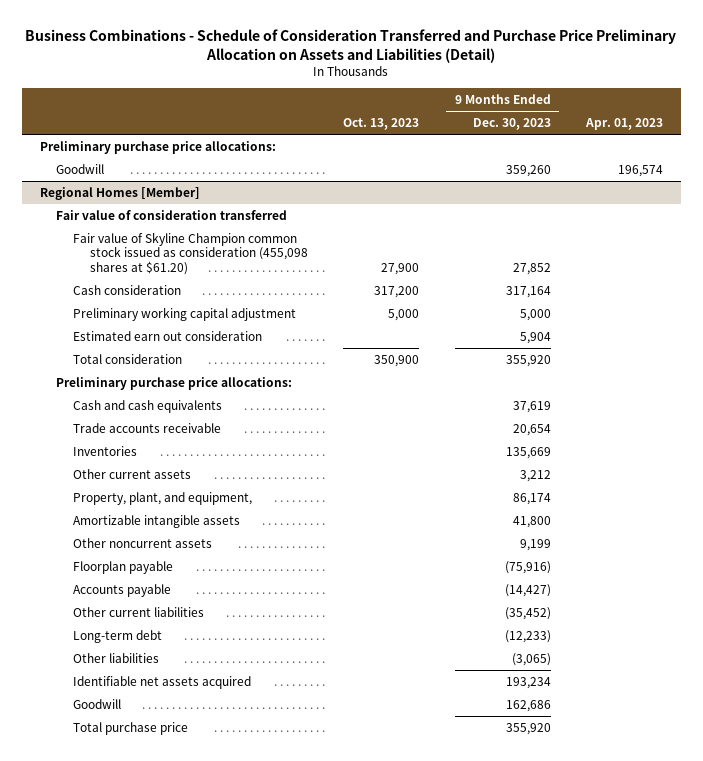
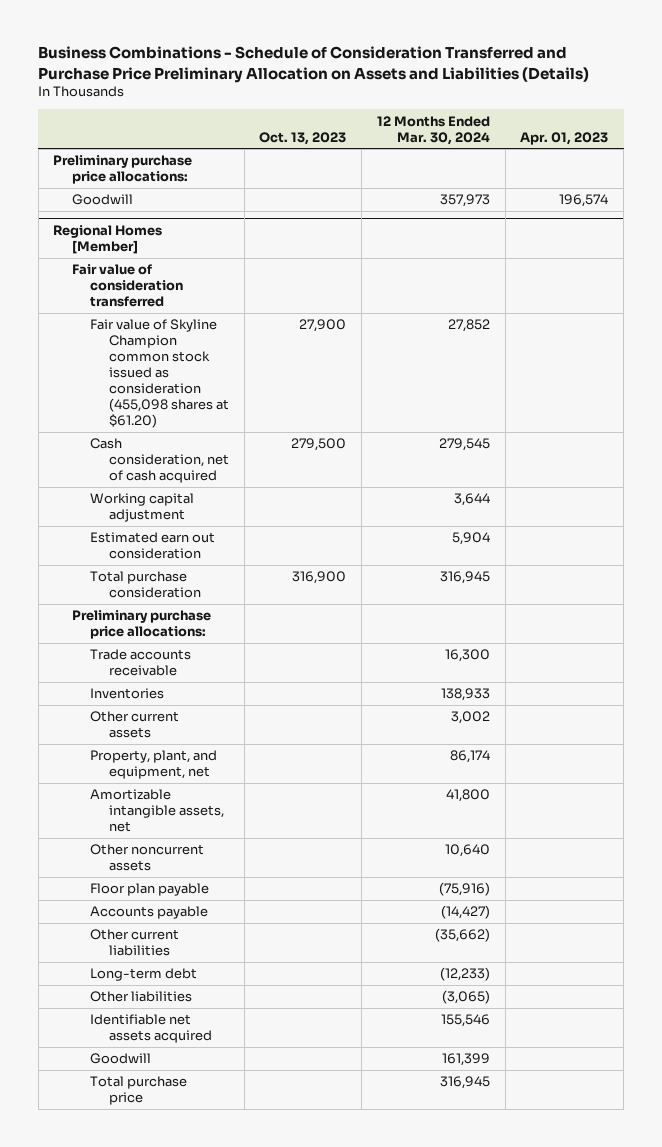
- Business Combinations - Schedule of Consideration Transferred and Purchase Price Preliminary Allocation on Assets and Liabilities (Detail)
+ Business Combinations - Schedule of Consideration Transferred and Purchase Price Preliminary Allocation on Assets and Liabilities (Details)
- | Oct. 13, 2023 | 9 Months Ended Dec. 30, 2023 | Apr. 01, 2023
+ | Oct. 13, 2023 | 12 Months Ended Mar. 30, 2024 | Apr. 01, 2023
@ Regional Homes [Member]
- Cash consideration | 317,200 | 317,164 |
- Preliminary working capital adjustment | 5,000 | 5,000 |
+ Cash consideration, net of cash acquired | 279,500 | 279,545 |
+ Working capital adjustment | | 3,644 |
- Total consideration | 350,900 | 355,920 |
+ Total purchase consideration | 316,900 | 316,945 |
- Cash and cash equivalents | | 37,619 |
- Property, plant, and equipment, | | 86,174 |
- Amortizable intangible assets | | 41,800 |
+ Property, plant, and equipment, net | | 86,174 |
+ Amortizable intangible assets, net | | 41,800 |
- Floorplan payable | | (75,916) |
+ Floor plan payable | | (75,916) |

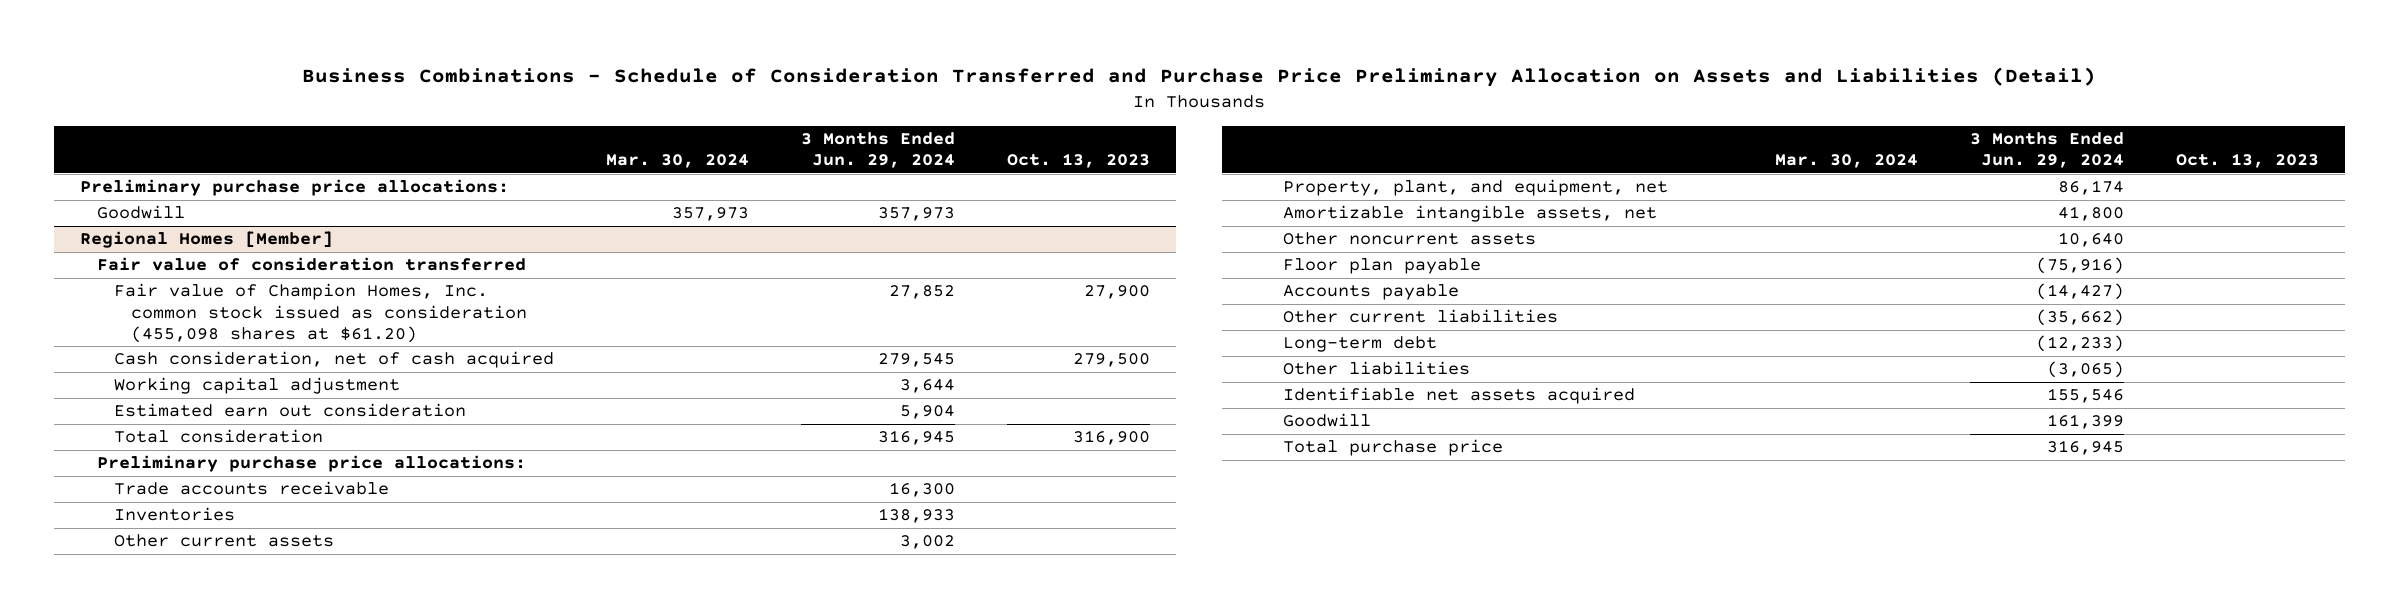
- Business Combinations - Schedule of Consideration Transferred and Purchase Price Preliminary Allocation on Assets and Liabilities (Details)
+ Business Combinations - Schedule of Consideration Transferred and Purchase Price Preliminary Allocation on Assets and Liabilities (Detail)
- | Oct. 13, 2023 | 12 Months Ended Mar. 30, 2024 | Apr. 01, 2023
+ | Mar. 30, 2024 | 3 Months Ended Jun. 29, 2024 | Oct. 13, 2023
@ Regional Homes [Member]
- Fair value of Skyline Champion common stock issued as consideration (455,098 shares at $61.20) | 27,900 | 27,852 |
+ Fair value of Champion Homes, Inc. common stock issued as consideration (455,098 shares at $61.20) | | 27,852 | 27,900
- Total purchase consideration | 316,900 | 316,945 |
+ Total consideration | | 316,945 | 316,900

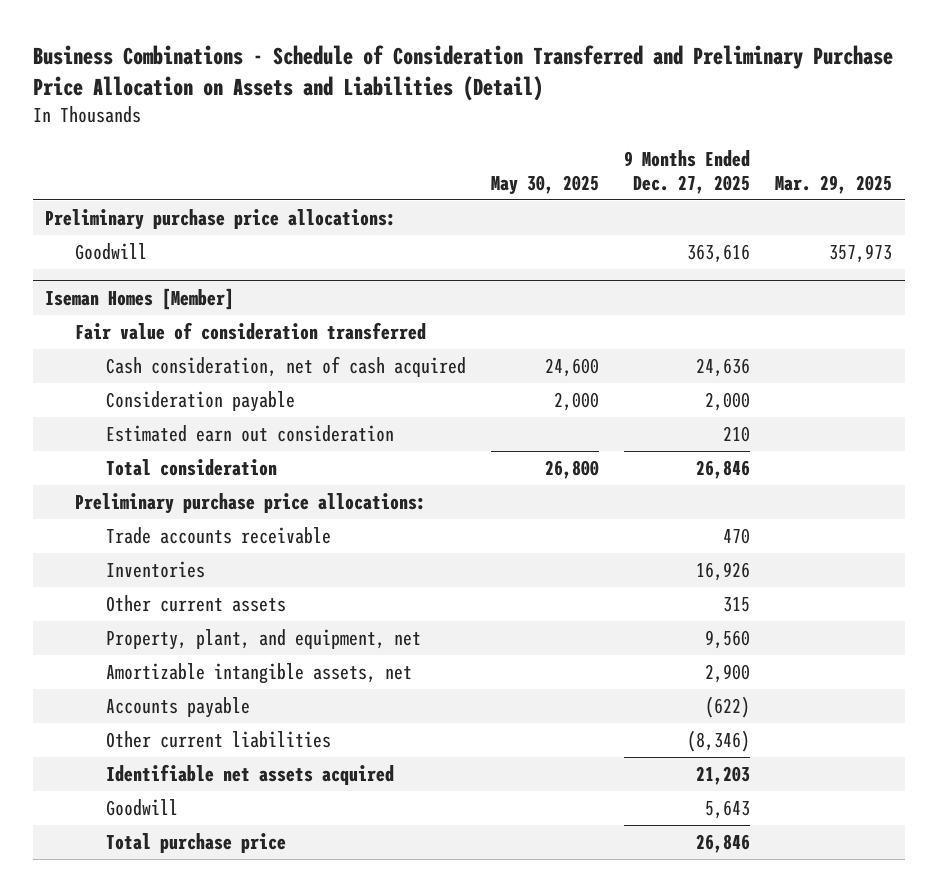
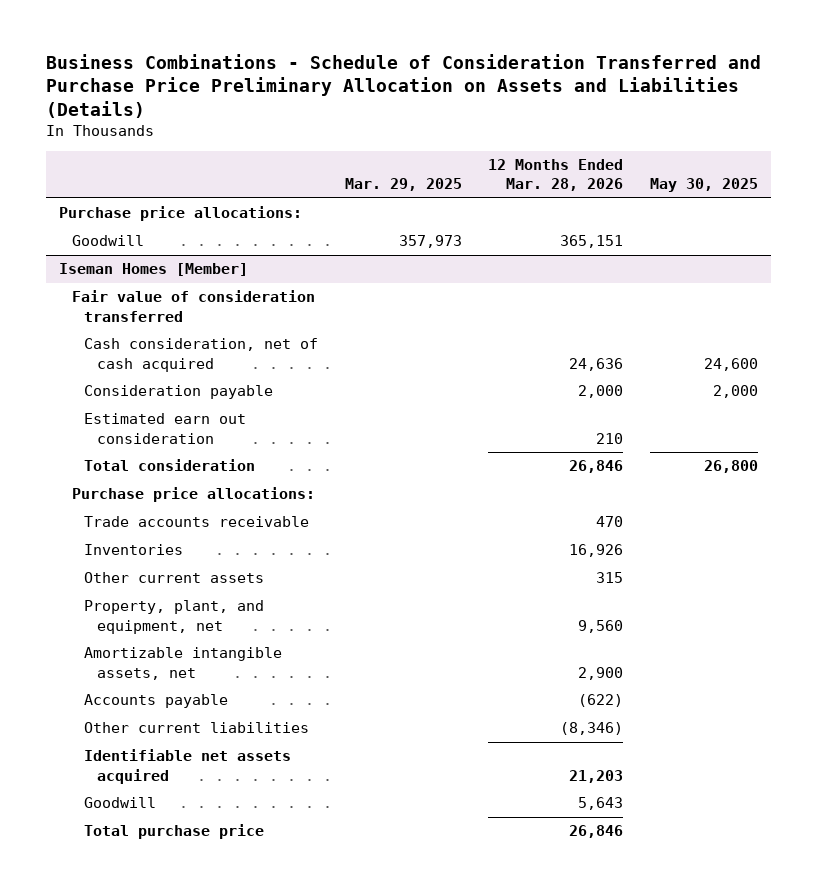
- Business Combinations - Schedule of Consideration Transferred and Preliminary Purchase Price Allocation on Assets and Liabilities (Detail)
+ Business Combinations - Schedule of Consideration Transferred and Purchase Price Preliminary Allocation on Assets and Liabilities (Details)
- | May 30, 2025 | 9 Months Ended Dec. 27, 2025 | Mar. 29, 2025
+ | Mar. 29, 2025 | 12 Months Ended Mar. 28, 2026 | May 30, 2025
- Preliminary purchase price allocations:
+ Purchase price allocations:
@ Iseman Homes [Member]
- Preliminary purchase price allocations:
+ Purchase price allocations:

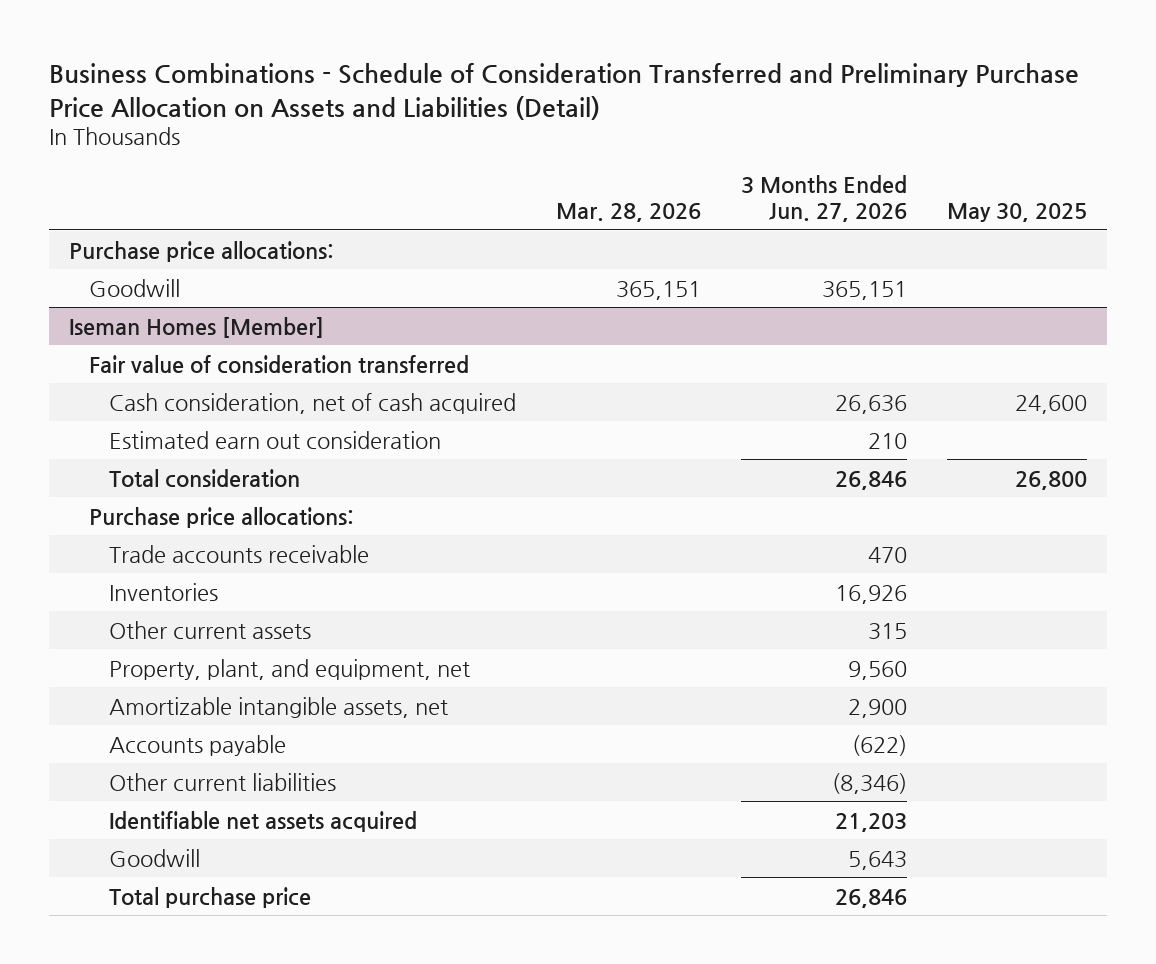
- Business Combinations - Schedule of Consideration Transferred and Purchase Price Preliminary Allocation on Assets and Liabilities (Details)
+ Business Combinations - Schedule of Consideration Transferred and Preliminary Purchase Price Allocation on Assets and Liabilities (Detail)
- | Mar. 29, 2025 | 12 Months Ended Mar. 28, 2026 | May 30, 2025
+ | Mar. 28, 2026 | 3 Months Ended Jun. 27, 2026 | May 30, 2025
@ Iseman Homes [Member]
- Consideration payable | | 2,000 | 2,000

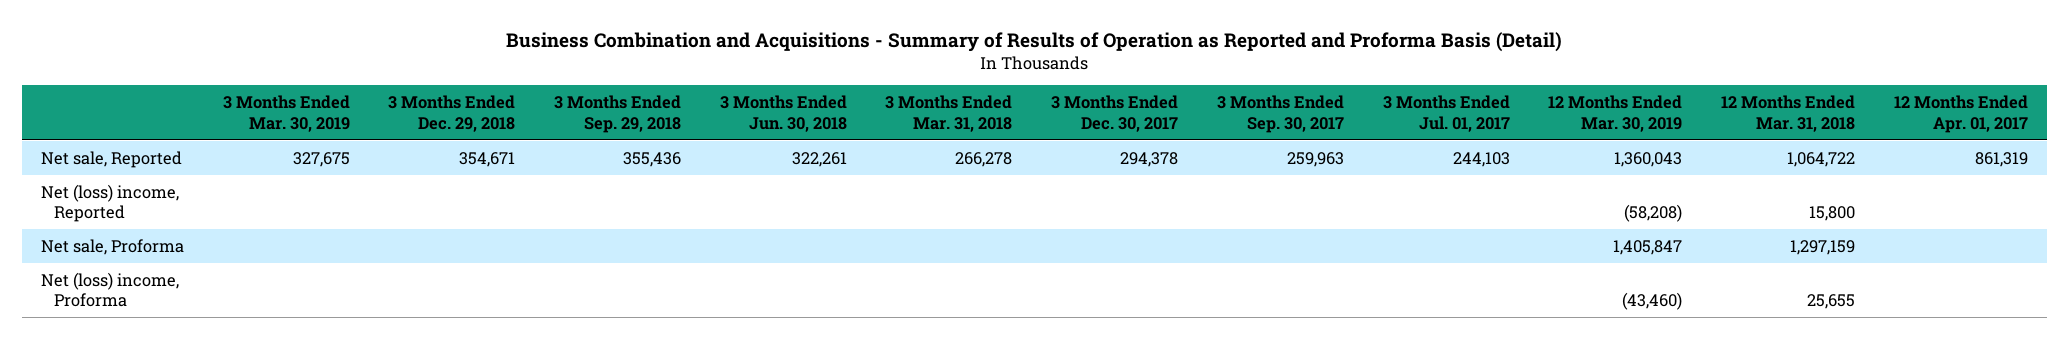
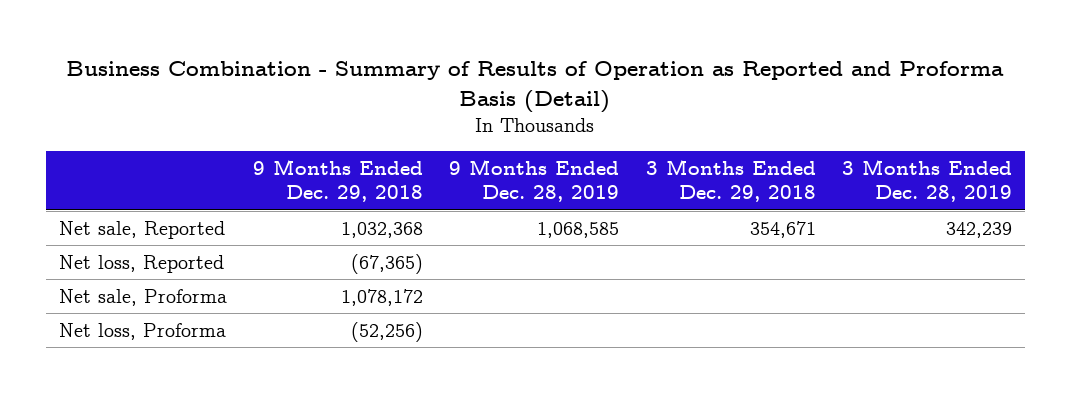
- Business Combination and Acquisitions - Summary of Results of Operation as Reported and Proforma Basis (Detail)
+ Business Combination - Summary of Results of Operation as Reported and Proforma Basis (Detail)
- | 3 Months Ended Mar. 30, 2019 | 3 Months Ended Dec. 29, 2018 | 3 Months Ended Sep. 29, 2018 | 3 Months Ended Jun. 30, 2018 | 3 Months Ended Mar. 31, 2018 | 3 Months Ended Dec. 30, 2017 | 3 Months Ended Sep. 30, 2017 | 3 Months Ended Jul. 01, 2017 | 12 Months Ended Mar. 30, 2019 | 12 Months Ended Mar. 31, 2018 | 12 Months Ended Apr. 01, 2017
+ | 9 Months Ended Dec. 29, 2018 | 9 Months Ended Dec. 28, 2019 | 3 Months Ended Dec. 29, 2018 | 3 Months Ended Dec. 28, 2019
- Net (loss) income, Reported | | | | | | | | | (58,208) | 15,800 |
+ Net loss, Reported | (67,365) | | |
- Net (loss) income, Proforma | | | | | | | | | (43,460) | 25,655 |
+ Net loss, Proforma | (52,256) | | |

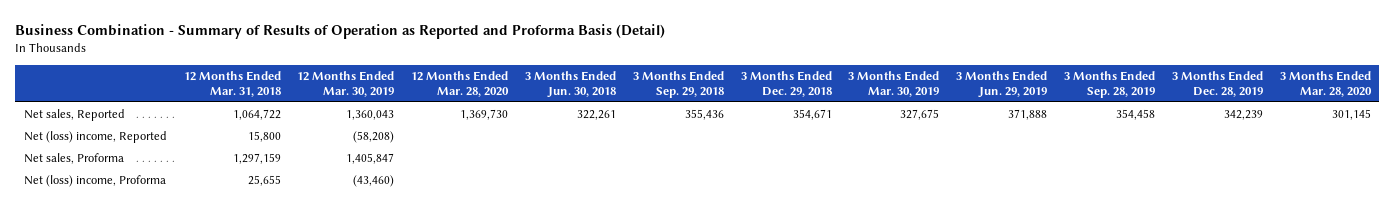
- | 9 Months Ended Dec. 29, 2018 | 9 Months Ended Dec. 28, 2019 | 3 Months Ended Dec. 29, 2018 | 3 Months Ended Dec. 28, 2019
+ | 12 Months Ended Mar. 31, 2018 | 12 Months Ended Mar. 30, 2019 | 12 Months Ended Mar. 28, 2020 | 3 Months Ended Jun. 30, 2018 | 3 Months Ended Sep. 29, 2018 | 3 Months Ended Dec. 29, 2018 | 3 Months Ended Mar. 30, 2019 | 3 Months Ended Jun. 29, 2019 | 3 Months Ended Sep. 28, 2019 | 3 Months Ended Dec. 28, 2019 | 3 Months Ended Mar. 28, 2020
- Net sale, Reported | 1,032,368 | 1,068,585 | 354,671 | 342,239
- Net loss, Reported | (67,365) | | |
- Net sale, Proforma | 1,078,172 | | |
- Net loss, Proforma | (52,256) | | |
+ Net sales, Reported | 1,064,722 | 1,360,043 | 1,369,730 | 322,261 | 355,436 | 354,671 | 327,675 | 371,888 | 354,458 | 342,239 | 301,145
+ Net (loss) income, Reported | 15,800 | (58,208) | | | | | | | | |
+ Net sales, Proforma | 1,297,159 | 1,405,847 | | | | | | | | |
+ Net (loss) income, Proforma | 25,655 | (43,460) | | | | | | | | |

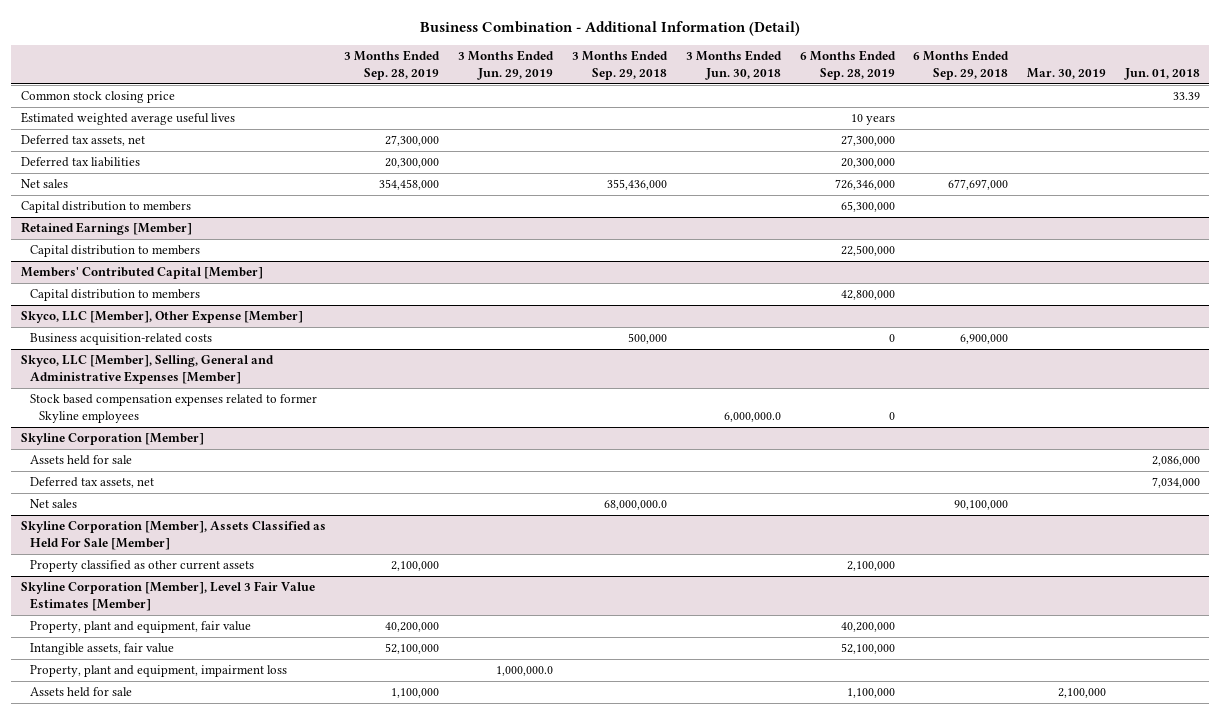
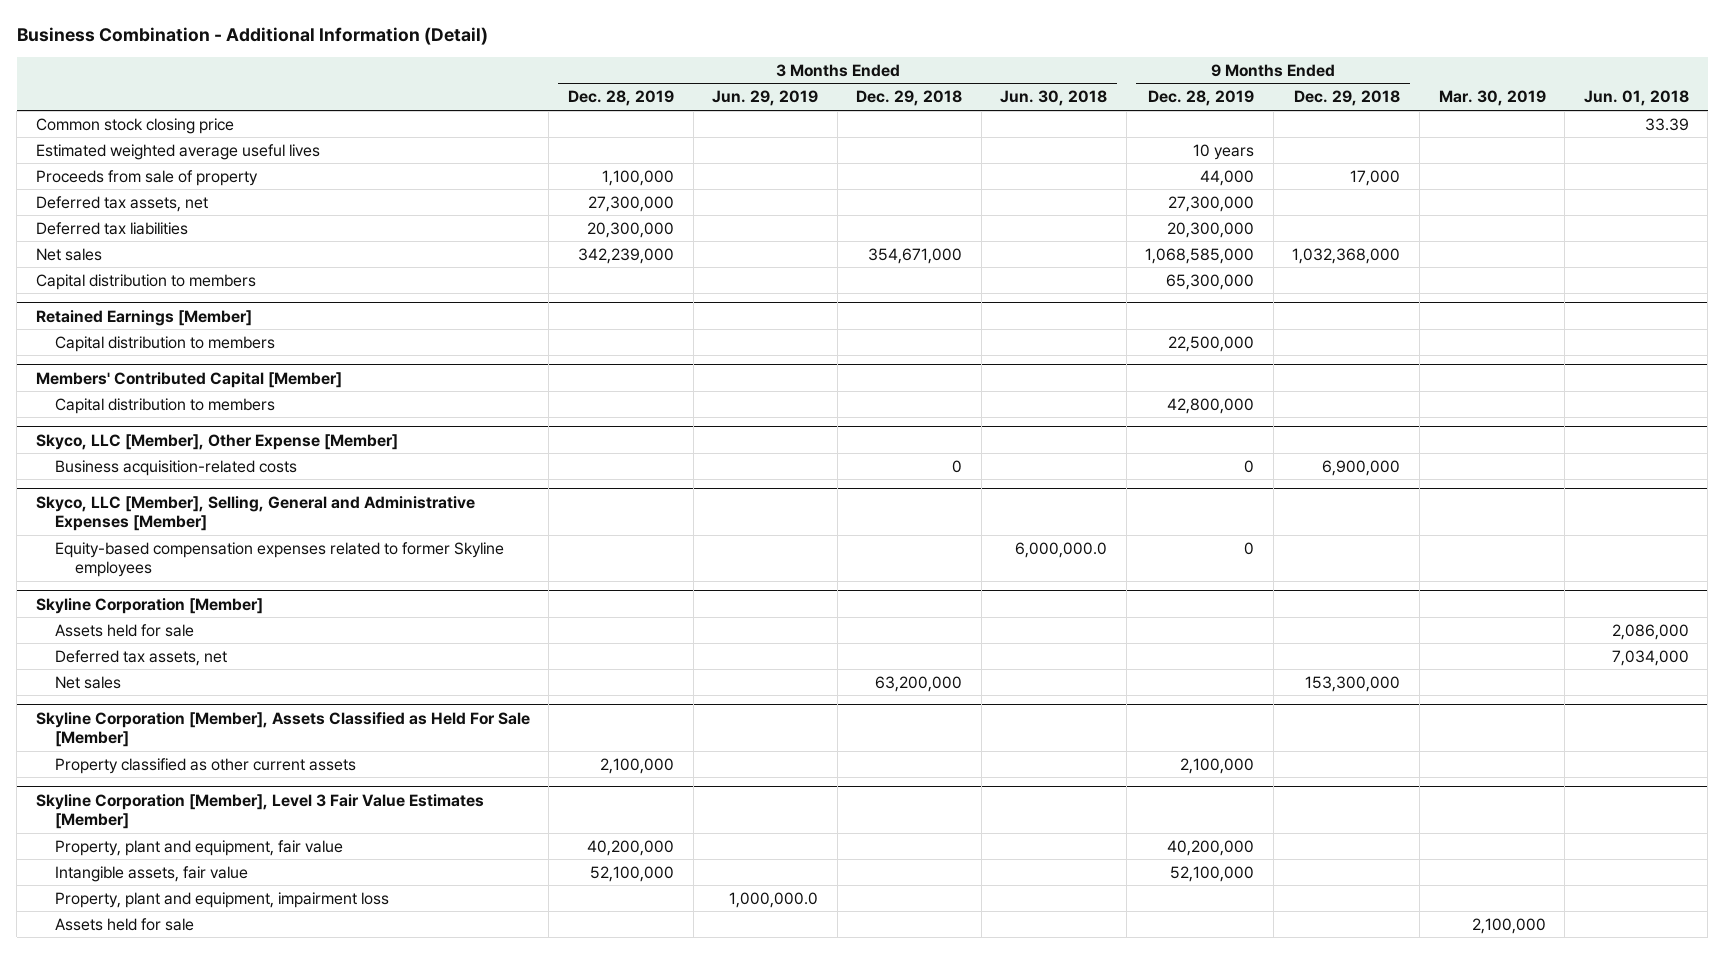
- | 3 Months Ended Sep. 28, 2019 | 3 Months Ended Jun. 29, 2019 | 3 Months Ended Sep. 29, 2018 | 3 Months Ended Jun. 30, 2018 | 6 Months Ended Sep. 28, 2019 | 6 Months Ended Sep. 29, 2018 | Mar. 30, 2019 | Jun. 01, 2018
+ | 3 Months Ended Dec. 28, 2019 | 3 Months Ended Jun. 29, 2019 | 3 Months Ended Dec. 29, 2018 | 3 Months Ended Jun. 30, 2018 | 9 Months Ended Dec. 28, 2019 | 9 Months Ended Dec. 29, 2018 | Mar. 30, 2019 | Jun. 01, 2018
+ Proceeds from sale of property | 1,100,000 | | | | 44,000 | 17,000 | |
@ Skyco, LLC [Member], Selling, General and Administrative Expenses [Member]
- Stock based compensation expenses related to former Skyline employees | | | | 6,000,000.0 | 0 | | |
+ Equity-based compensation expenses related to former Skyline employees | | | | 6,000,000.0 | 0 | | |

